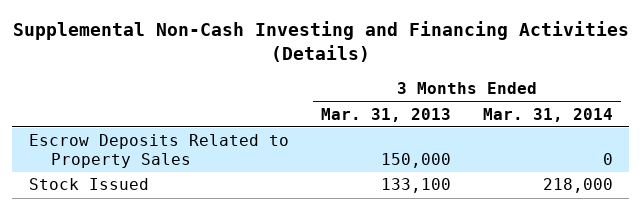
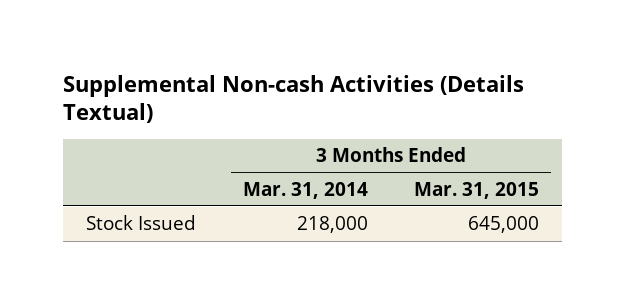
- Supplemental Non-Cash Investing and Financing Activities (Details)
+ Supplemental Non-cash Activities (Details Textual)
- | 3 Months Ended Mar. 31, 2013 | 3 Months Ended Mar. 31, 2014
+ | 3 Months Ended Mar. 31, 2014 | 3 Months Ended Mar. 31, 2015
- Escrow Deposits Related to Property Sales | 150,000 | 0

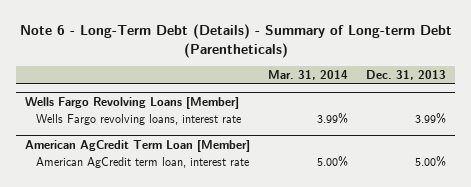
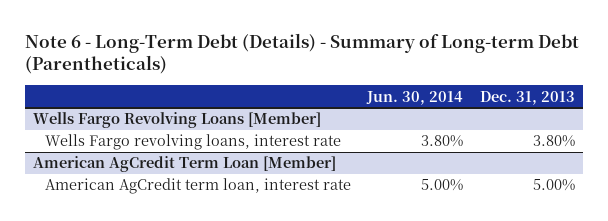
- | Mar. 31, 2014 | Dec. 31, 2013
+ | Jun. 30, 2014 | Dec. 31, 2013
@ Wells Fargo Revolving Loans [Member]
- Wells Fargo revolving loans, interest rate | 3.99% | 3.99%
+ Wells Fargo revolving loans, interest rate | 3.80% | 3.80%

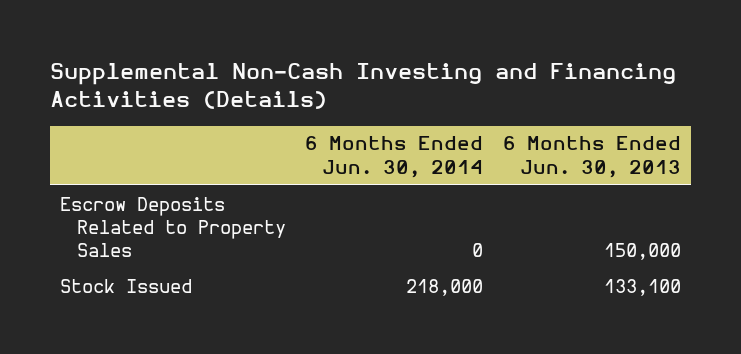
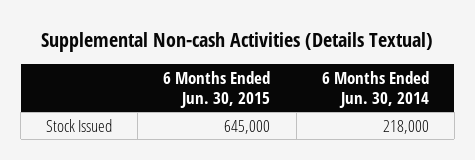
- Supplemental Non-Cash Investing and Financing Activities (Details)
+ Supplemental Non-cash Activities (Details Textual)
- | 6 Months Ended Jun. 30, 2014 | 6 Months Ended Jun. 30, 2013
+ | 6 Months Ended Jun. 30, 2015 | 6 Months Ended Jun. 30, 2014
- Escrow Deposits Related to Property Sales | 0 | 150,000

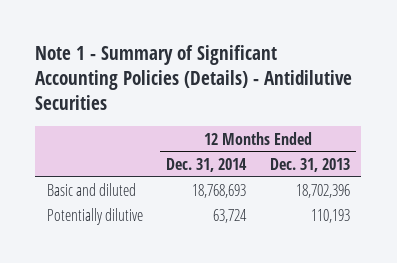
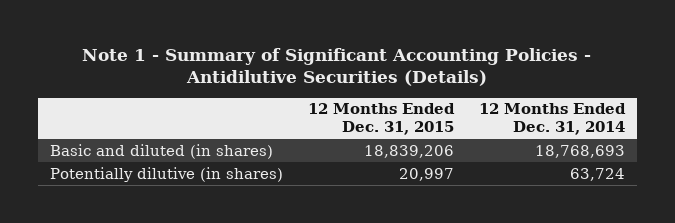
- Note 1 - Summary of Significant Accounting Policies (Details) - Antidilutive Securities
+ Note 1 - Summary of Significant Accounting Policies - Antidilutive Securities (Details)
- | 12 Months Ended Dec. 31, 2014 | 12 Months Ended Dec. 31, 2013
+ | 12 Months Ended Dec. 31, 2015 | 12 Months Ended Dec. 31, 2014
- Basic and diluted | 18,768,693 | 18,702,396
- Potentially dilutive | 63,724 | 110,193
+ Basic and diluted (in shares) | 18,839,206 | 18,768,693
+ Potentially dilutive (in shares) | 20,997 | 63,724

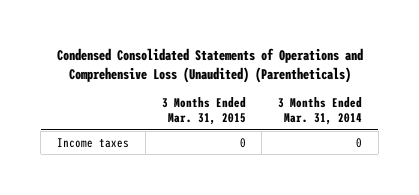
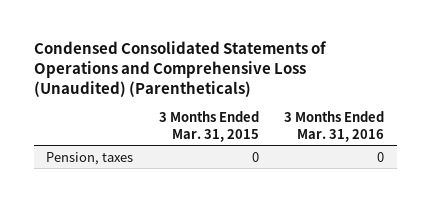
- | 3 Months Ended Mar. 31, 2015 | 3 Months Ended Mar. 31, 2014
+ | 3 Months Ended Mar. 31, 2015 | 3 Months Ended Mar. 31, 2016
- Income taxes | 0 | 0
+ Pension, taxes | 0 | 0

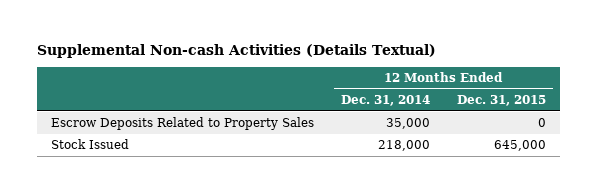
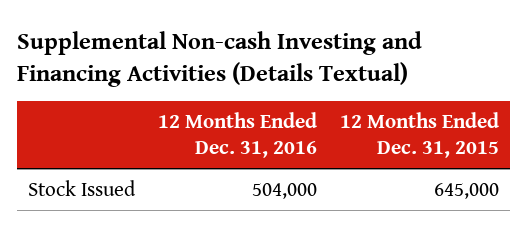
- Supplemental Non-cash Activities (Details Textual)
+ Supplemental Non-cash Investing and Financing Activities (Details Textual)
- | 12 Months Ended Dec. 31, 2014 | 12 Months Ended Dec. 31, 2015
+ | 12 Months Ended Dec. 31, 2016 | 12 Months Ended Dec. 31, 2015
- Escrow Deposits Related to Property Sales | 35,000 | 0

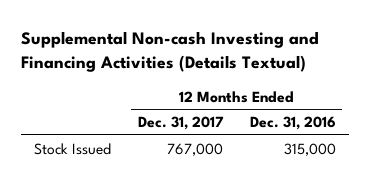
- | 12 Months Ended Dec. 31, 2016 | 12 Months Ended Dec. 31, 2015
+ | 12 Months Ended Dec. 31, 2017 | 12 Months Ended Dec. 31, 2016
- Stock Issued | 504,000 | 645,000
+ Stock Issued | 767,000 | 315,000

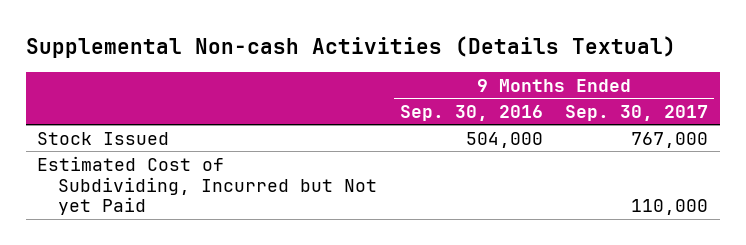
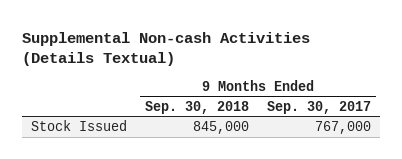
- | 9 Months Ended Sep. 30, 2016 | 9 Months Ended Sep. 30, 2017
+ | 9 Months Ended Sep. 30, 2018 | 9 Months Ended Sep. 30, 2017
- Estimated Cost of Subdividing, Incurred but Not yet Paid | | 110,000

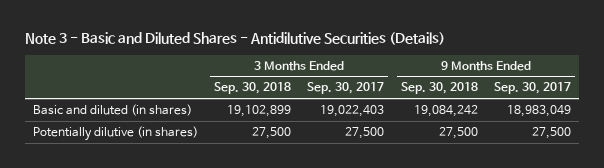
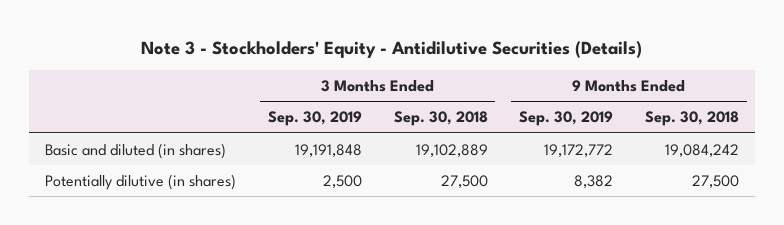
- Note 3 - Basic and Diluted Shares - Antidilutive Securities (Details)
+ Note 3 - Stockholders' Equity - Antidilutive Securities (Details)
- | 3 Months Ended Sep. 30, 2018 | 3 Months Ended Sep. 30, 2017 | 9 Months Ended Sep. 30, 2018 | 9 Months Ended Sep. 30, 2017
+ | 3 Months Ended Sep. 30, 2019 | 3 Months Ended Sep. 30, 2018 | 9 Months Ended Sep. 30, 2019 | 9 Months Ended Sep. 30, 2018
- Basic and diluted (in shares) | 19,102,899 | 19,022,403 | 19,084,242 | 18,983,049
+ Basic and diluted (in shares) | 19,191,848 | 19,102,889 | 19,172,772 | 19,084,242

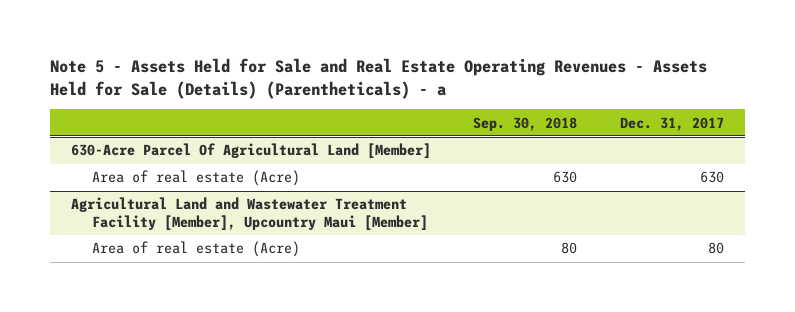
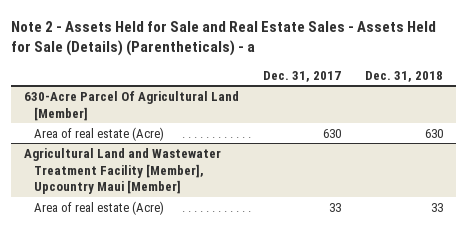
- Note 5 - Assets Held for Sale and Real Estate Operating Revenues - Assets Held for Sale (Details) (Parentheticals) - a
+ Note 2 - Assets Held for Sale and Real Estate Sales - Assets Held for Sale (Details) (Parentheticals) - a
- | Sep. 30, 2018 | Dec. 31, 2017
+ | Dec. 31, 2017 | Dec. 31, 2018
@ Agricultural Land and Wastewater Treatment Facility [Member], Upcountry Maui [Member]
- Area of real estate (Acre) | 80 | 80
+ Area of real estate (Acre) | 33 | 33

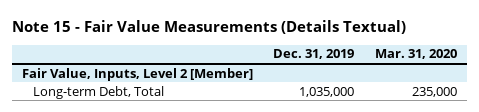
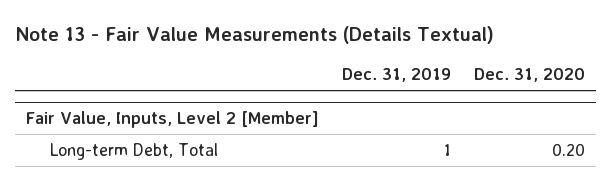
- Note 15 - Fair Value Measurements (Details Textual)
+ Note 13 - Fair Value Measurements (Details Textual)
- | Dec. 31, 2019 | Mar. 31, 2020
+ | Dec. 31, 2019 | Dec. 31, 2020
@ Fair Value, Inputs, Level 2 [Member]
- Long-term Debt, Total | 1,035,000 | 235,000
+ Long-term Debt, Total | 1 | 0.20

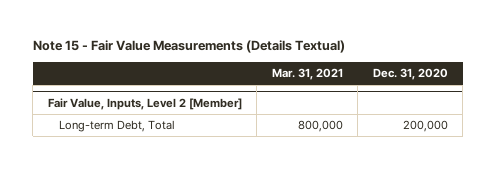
- Note 13 - Fair Value Measurements (Details Textual)
+ Note 15 - Fair Value Measurements (Details Textual)
- | Dec. 31, 2019 | Dec. 31, 2020
+ | Mar. 31, 2021 | Dec. 31, 2020
@ Fair Value, Inputs, Level 2 [Member]
- Long-term Debt, Total | 1 | 0.20
+ Long-term Debt, Total | 800,000 | 200,000

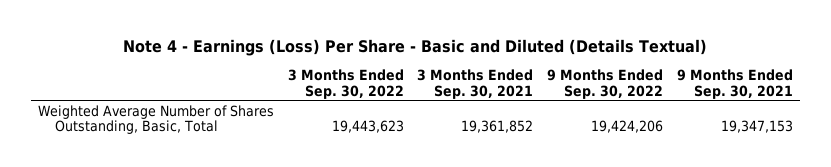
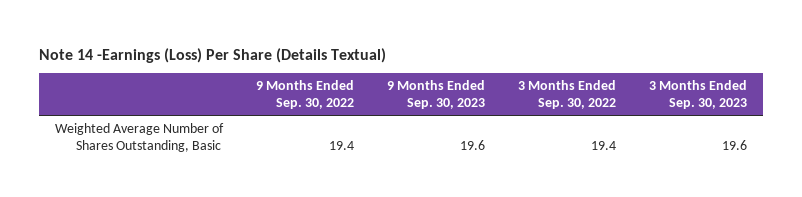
- Note 4 - Earnings (Loss) Per Share - Basic and Diluted (Details Textual)
+ Note 14 -Earnings (Loss) Per Share (Details Textual)
- | 3 Months Ended Sep. 30, 2022 | 3 Months Ended Sep. 30, 2021 | 9 Months Ended Sep. 30, 2022 | 9 Months Ended Sep. 30, 2021
+ | 9 Months Ended Sep. 30, 2022 | 9 Months Ended Sep. 30, 2023 | 3 Months Ended Sep. 30, 2022 | 3 Months Ended Sep. 30, 2023
- Weighted Average Number of Shares Outstanding, Basic, Total | 19,443,623 | 19,361,852 | 19,424,206 | 19,347,153
+ Weighted Average Number of Shares Outstanding, Basic | 19.4 | 19.6 | 19.4 | 19.6

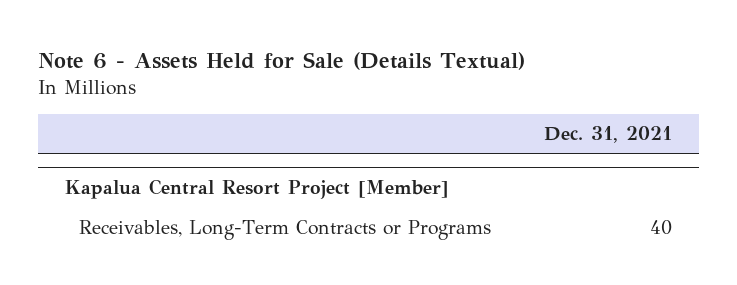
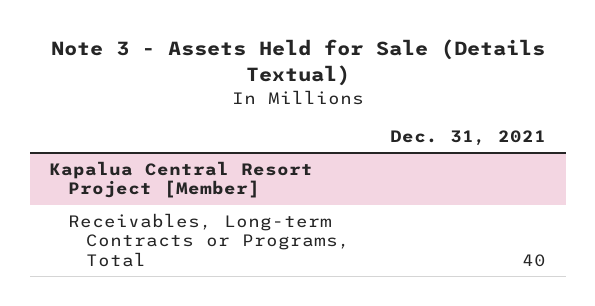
- Note 6 - Assets Held for Sale (Details Textual)
+ Note 3 - Assets Held for Sale (Details Textual)
@ Kapalua Central Resort Project [Member]
- Receivables, Long-Term Contracts or Programs | 40
+ Receivables, Long-term Contracts or Programs, Total | 40

